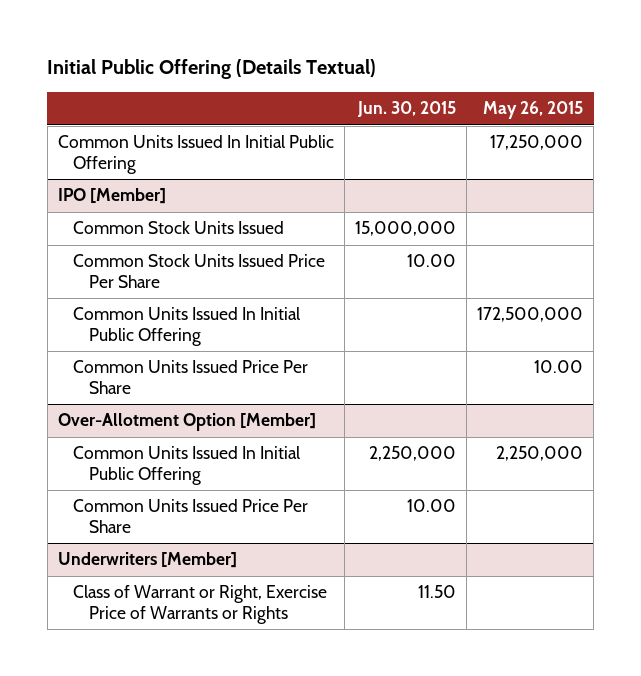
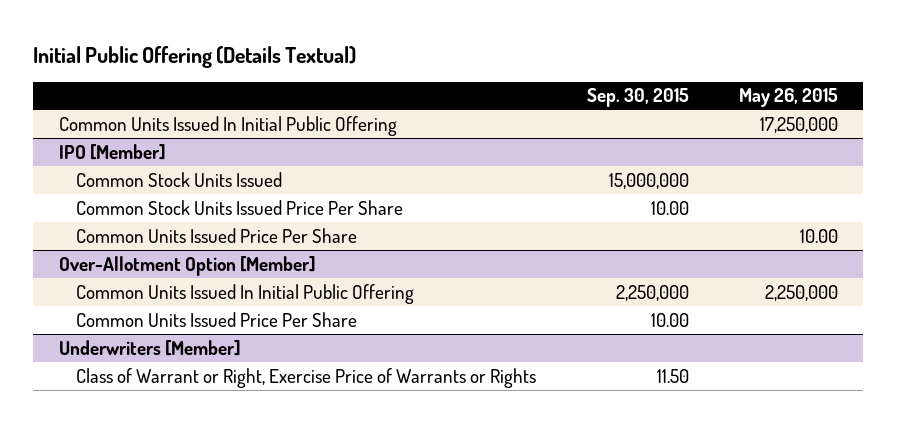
- | Jun. 30, 2015 | May 26, 2015
+ | Sep. 30, 2015 | May 26, 2015
@ IPO [Member]
- Common Units Issued In Initial Public Offering | | 172,500,000

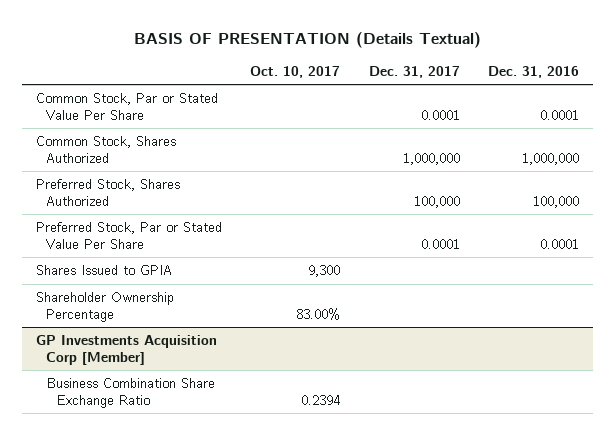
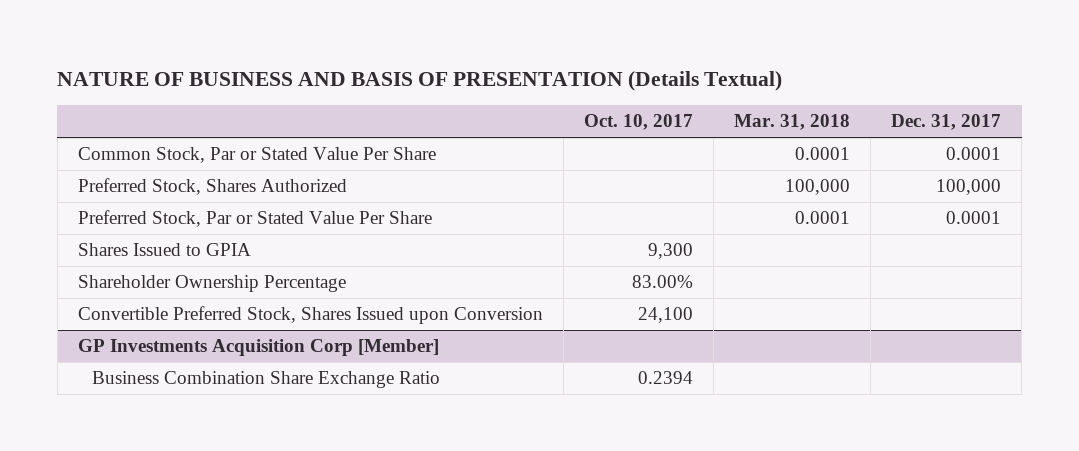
- BASIS OF PRESENTATION (Details Textual)
+ NATURE OF BUSINESS AND BASIS OF PRESENTATION (Details Textual)
- | Oct. 10, 2017 | Dec. 31, 2017 | Dec. 31, 2016
+ | Oct. 10, 2017 | Mar. 31, 2018 | Dec. 31, 2017
- Common Stock, Shares Authorized | | 1,000,000 | 1,000,000
+ Convertible Preferred Stock, Shares Issued upon Conversion | 24,100 | |

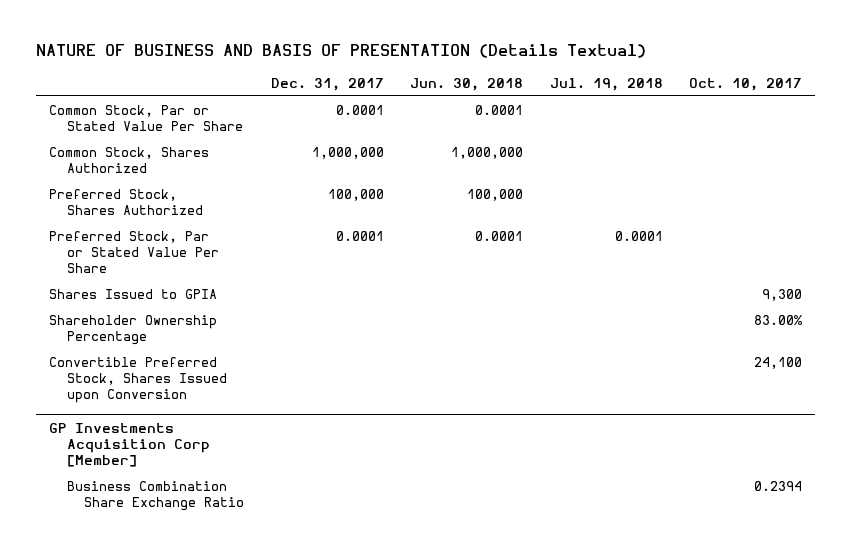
- | Oct. 10, 2017 | Mar. 31, 2018 | Dec. 31, 2017
+ | Dec. 31, 2017 | Jun. 30, 2018 | Jul. 19, 2018 | Oct. 10, 2017
+ Common Stock, Shares Authorized | 1,000,000 | 1,000,000 | |

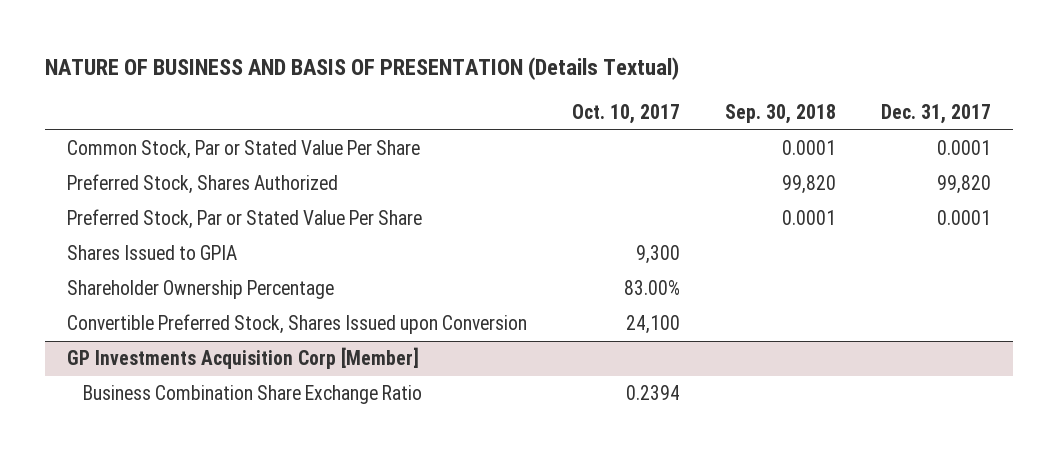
- | Dec. 31, 2017 | Jun. 30, 2018 | Jul. 19, 2018 | Oct. 10, 2017
+ | Oct. 10, 2017 | Sep. 30, 2018 | Dec. 31, 2017
- Common Stock, Shares Authorized | 1,000,000 | 1,000,000 | |
- Preferred Stock, Shares Authorized | 100,000 | 100,000 | |
+ Preferred Stock, Shares Authorized | | 99,820 | 99,820

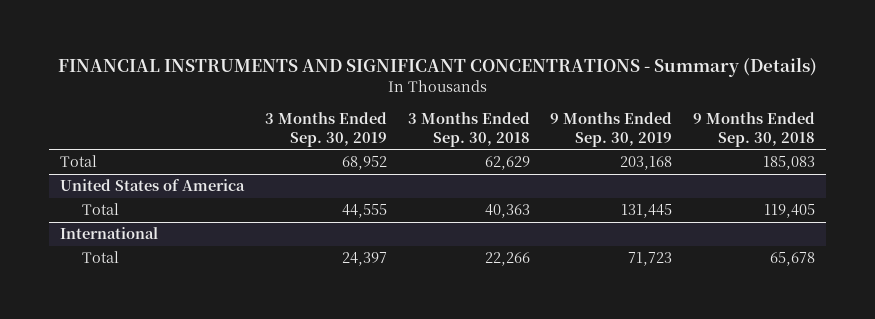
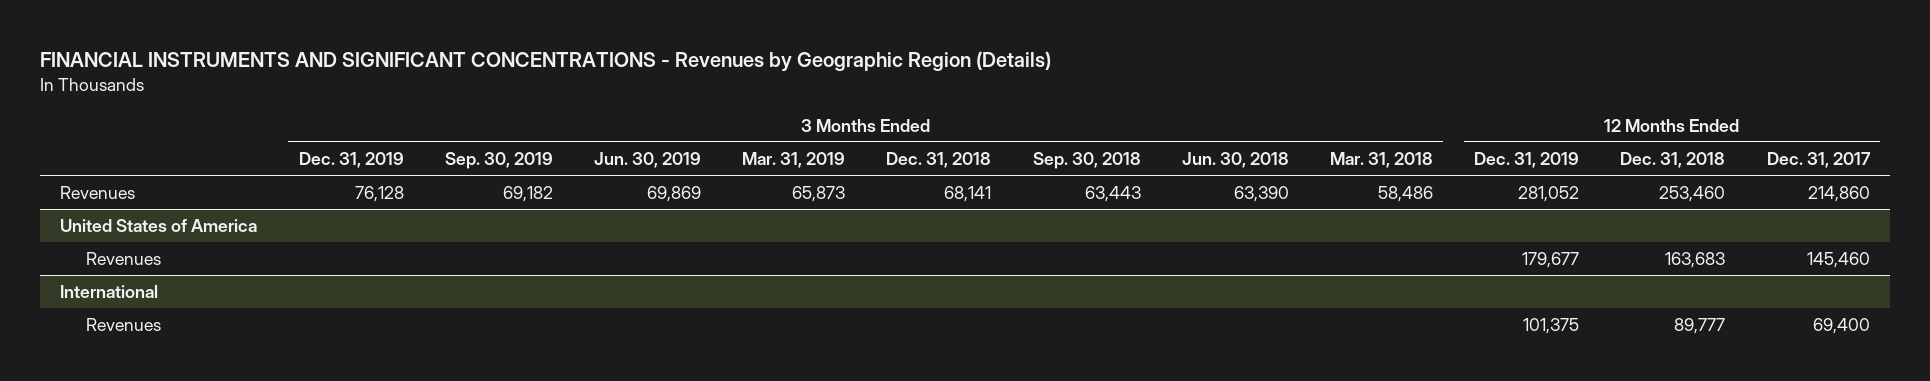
- FINANCIAL INSTRUMENTS AND SIGNIFICANT CONCENTRATIONS - Summary (Details)
+ FINANCIAL INSTRUMENTS AND SIGNIFICANT CONCENTRATIONS - Revenues by Geographic Region (Details)
- | 3 Months Ended Sep. 30, 2019 | 3 Months Ended Sep. 30, 2018 | 9 Months Ended Sep. 30, 2019 | 9 Months Ended Sep. 30, 2018
+ | 3 Months Ended Dec. 31, 2019 | 3 Months Ended Sep. 30, 2019 | 3 Months Ended Jun. 30, 2019 | 3 Months Ended Mar. 31, 2019 | 3 Months Ended Dec. 31, 2018 | 3 Months Ended Sep. 30, 2018 | 3 Months Ended Jun. 30, 2018 | 3 Months Ended Mar. 31, 2018 | 12 Months Ended Dec. 31, 2019 | 12 Months Ended Dec. 31, 2018 | 12 Months Ended Dec. 31, 2017
- Total | 68,952 | 62,629 | 203,168 | 185,083
+ Revenues | 76,128 | 69,182 | 69,869 | 65,873 | 68,141 | 63,443 | 63,390 | 58,486 | 281,052 | 253,460 | 214,860
@ United States of America
- Total | 44,555 | 40,363 | 131,445 | 119,405
+ Revenues | | | | | | | | | 179,677 | 163,683 | 145,460
@ International
- Total | 24,397 | 22,266 | 71,723 | 65,678
+ Revenues | | | | | | | | | 101,375 | 89,777 | 69,400

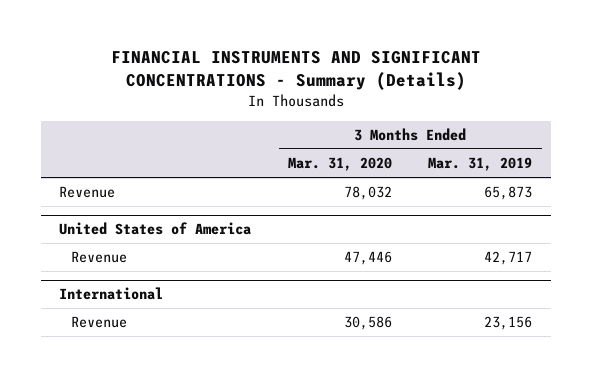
- FINANCIAL INSTRUMENTS AND SIGNIFICANT CONCENTRATIONS - Revenues by Geographic Region (Details)
+ FINANCIAL INSTRUMENTS AND SIGNIFICANT CONCENTRATIONS - Summary (Details)
- | 3 Months Ended Dec. 31, 2019 | 3 Months Ended Sep. 30, 2019 | 3 Months Ended Jun. 30, 2019 | 3 Months Ended Mar. 31, 2019 | 3 Months Ended Dec. 31, 2018 | 3 Months Ended Sep. 30, 2018 | 3 Months Ended Jun. 30, 2018 | 3 Months Ended Mar. 31, 2018 | 12 Months Ended Dec. 31, 2019 | 12 Months Ended Dec. 31, 2018 | 12 Months Ended Dec. 31, 2017
+ | 3 Months Ended Mar. 31, 2020 | 3 Months Ended Mar. 31, 2019
- Revenues | 76,128 | 69,182 | 69,869 | 65,873 | 68,141 | 63,443 | 63,390 | 58,486 | 281,052 | 253,460 | 214,860
+ Revenue | 78,032 | 65,873
@ United States of America
- Revenues | | | | | | | | | 179,677 | 163,683 | 145,460
+ Revenue | 47,446 | 42,717
@ International
- Revenues | | | | | | | | | 101,375 | 89,777 | 69,400
+ Revenue | 30,586 | 23,156

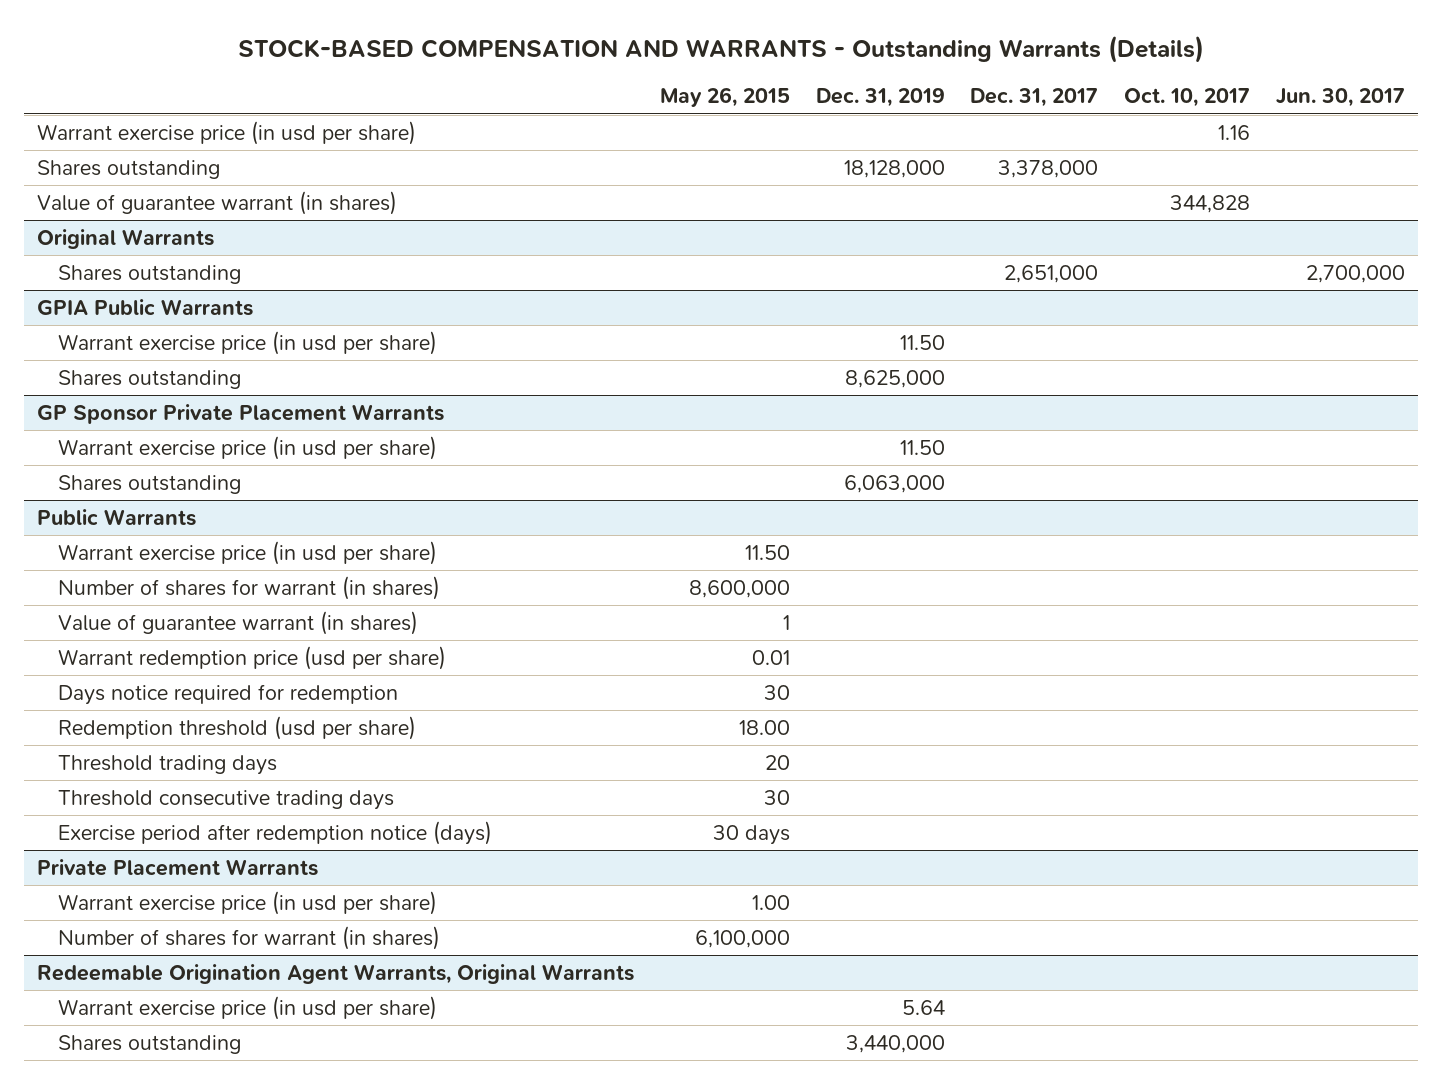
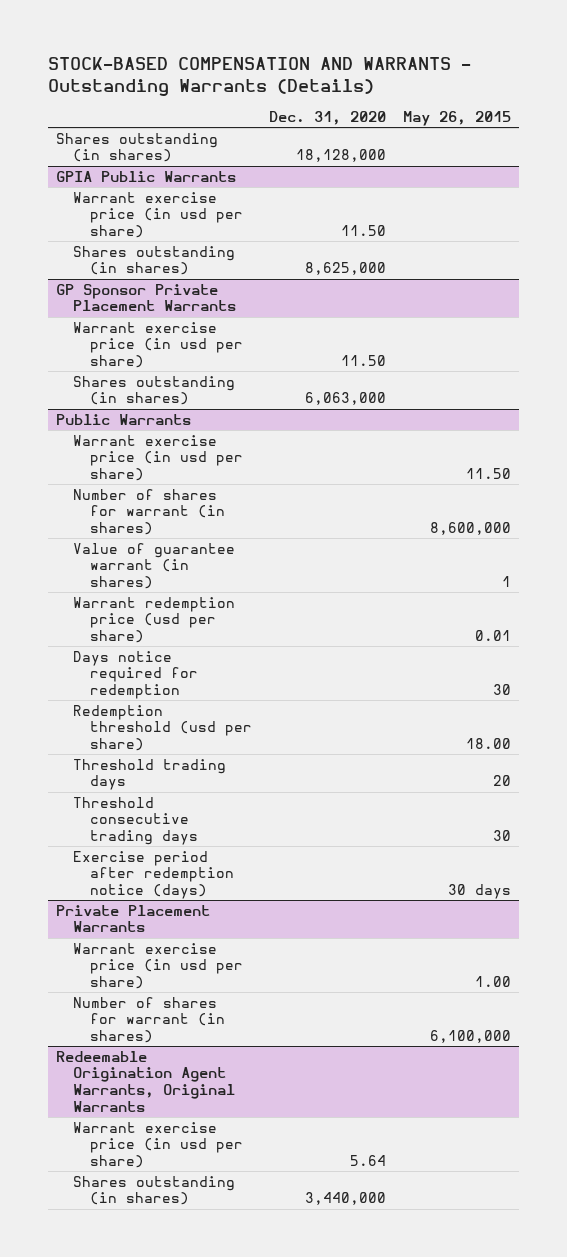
- | May 26, 2015 | Dec. 31, 2019 | Dec. 31, 2017 | Oct. 10, 2017 | Jun. 30, 2017
+ | Dec. 31, 2020 | May 26, 2015
- Warrant exercise price (in usd per share) | | | | 1.16 |
- Shares outstanding | | 18,128,000 | 3,378,000 | |
- Value of guarantee warrant (in shares) | | | | 344,828 |
- Original Warrants
- Shares outstanding | | | 2,651,000 | | 2,700,000
+ Shares outstanding (in shares) | 18,128,000 |
@ GPIA Public Warrants
- Shares outstanding | | 8,625,000 | | |
+ Shares outstanding (in shares) | 8,625,000 |
@ GP Sponsor Private Placement Warrants
- Shares outstanding | | 6,063,000 | | |
+ Shares outstanding (in shares) | 6,063,000 |
@ Redeemable Origination Agent Warrants, Original Warrants
- Shares outstanding | | 3,440,000 | | |
+ Shares outstanding (in shares) | 3,440,000 |

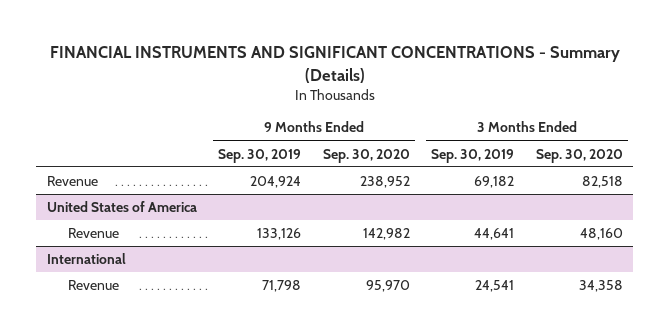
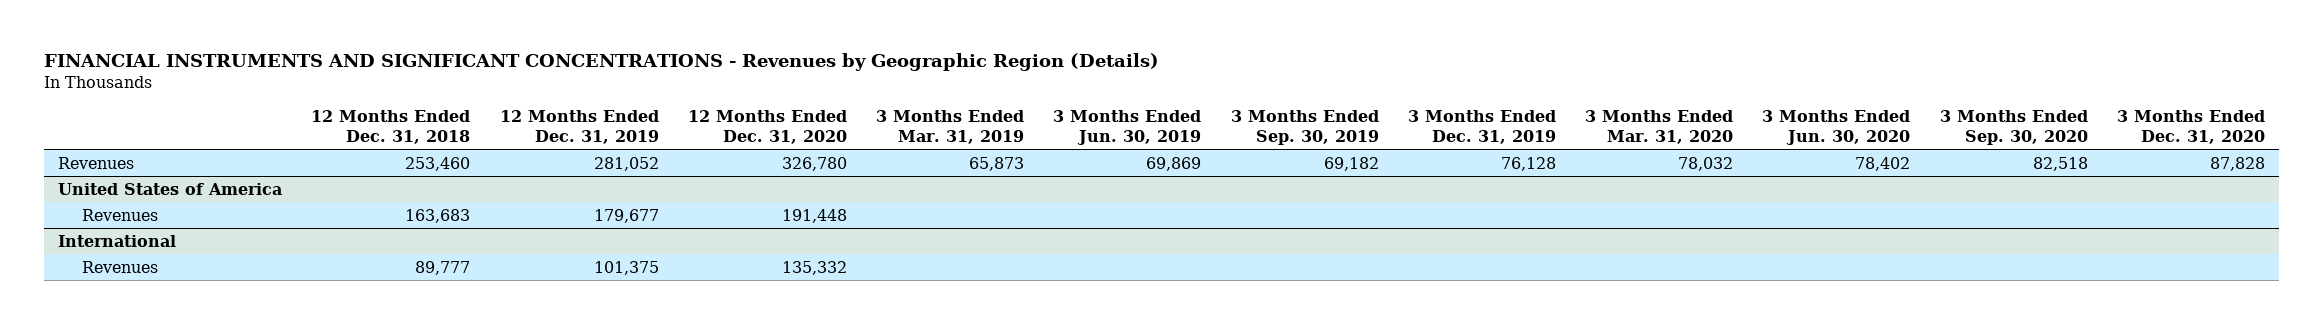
- FINANCIAL INSTRUMENTS AND SIGNIFICANT CONCENTRATIONS - Summary (Details)
+ FINANCIAL INSTRUMENTS AND SIGNIFICANT CONCENTRATIONS - Revenues by Geographic Region (Details)
- | 9 Months Ended Sep. 30, 2019 | 9 Months Ended Sep. 30, 2020 | 3 Months Ended Sep. 30, 2019 | 3 Months Ended Sep. 30, 2020
+ | 12 Months Ended Dec. 31, 2018 | 12 Months Ended Dec. 31, 2019 | 12 Months Ended Dec. 31, 2020 | 3 Months Ended Mar. 31, 2019 | 3 Months Ended Jun. 30, 2019 | 3 Months Ended Sep. 30, 2019 | 3 Months Ended Dec. 31, 2019 | 3 Months Ended Mar. 31, 2020 | 3 Months Ended Jun. 30, 2020 | 3 Months Ended Sep. 30, 2020 | 3 Months Ended Dec. 31, 2020
- Revenue | 204,924 | 238,952 | 69,182 | 82,518
+ Revenues | 253,460 | 281,052 | 326,780 | 65,873 | 69,869 | 69,182 | 76,128 | 78,032 | 78,402 | 82,518 | 87,828
@ United States of America
- Revenue | 133,126 | 142,982 | 44,641 | 48,160
+ Revenues | 163,683 | 179,677 | 191,448 | | | | | | | |
@ International
- Revenue | 71,798 | 95,970 | 24,541 | 34,358
+ Revenues | 89,777 | 101,375 | 135,332 | | | | | | | |

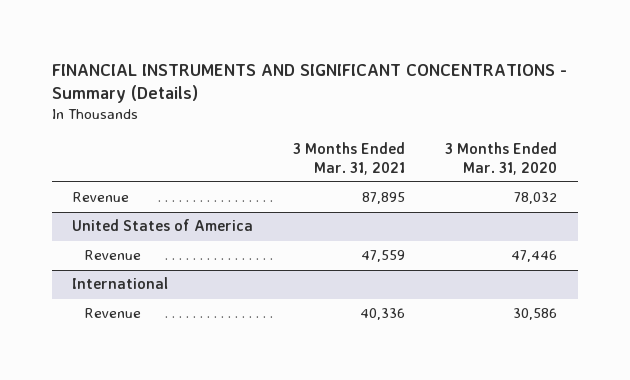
- FINANCIAL INSTRUMENTS AND SIGNIFICANT CONCENTRATIONS - Revenues by Geographic Region (Details)
+ FINANCIAL INSTRUMENTS AND SIGNIFICANT CONCENTRATIONS - Summary (Details)
- | 12 Months Ended Dec. 31, 2018 | 12 Months Ended Dec. 31, 2019 | 12 Months Ended Dec. 31, 2020 | 3 Months Ended Mar. 31, 2019 | 3 Months Ended Jun. 30, 2019 | 3 Months Ended Sep. 30, 2019 | 3 Months Ended Dec. 31, 2019 | 3 Months Ended Mar. 31, 2020 | 3 Months Ended Jun. 30, 2020 | 3 Months Ended Sep. 30, 2020 | 3 Months Ended Dec. 31, 2020
+ | 3 Months Ended Mar. 31, 2021 | 3 Months Ended Mar. 31, 2020
- Revenues | 253,460 | 281,052 | 326,780 | 65,873 | 69,869 | 69,182 | 76,128 | 78,032 | 78,402 | 82,518 | 87,828
+ Revenue | 87,895 | 78,032
@ United States of America
- Revenues | 163,683 | 179,677 | 191,448 | | | | | | | |
+ Revenue | 47,559 | 47,446
@ International
- Revenues | 89,777 | 101,375 | 135,332 | | | | | | | |
+ Revenue | 40,336 | 30,586

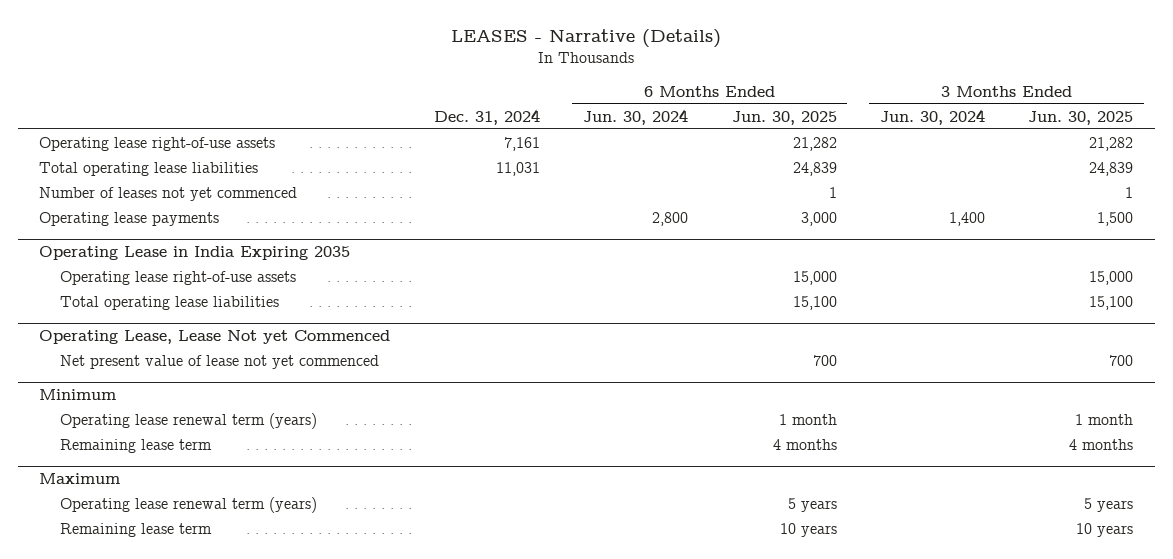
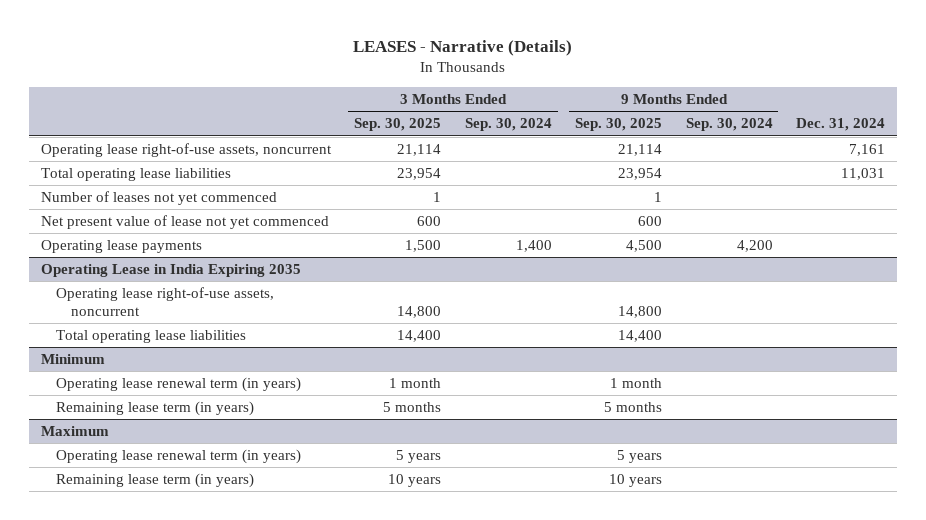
- | Dec. 31, 2024 | 6 Months Ended Jun. 30, 2024 | 6 Months Ended Jun. 30, 2025 | 3 Months Ended Jun. 30, 2024 | 3 Months Ended Jun. 30, 2025
+ | 3 Months Ended Sep. 30, 2025 | 3 Months Ended Sep. 30, 2024 | 9 Months Ended Sep. 30, 2025 | 9 Months Ended Sep. 30, 2024 | Dec. 31, 2024
- Operating lease right-of-use assets | 7,161 | | 21,282 | | 21,282
+ Operating lease right-of-use assets, noncurrent | 21,114 | | 21,114 | | 7,161
+ Net present value of lease not yet commenced | 600 | | 600 | |
@ Operating Lease in India Expiring 2035
- Operating lease right-of-use assets | | | 15,000 | | 15,000
+ Operating lease right-of-use assets, noncurrent | 14,800 | | 14,800 | |
- Operating Lease, Lease Not yet Commenced
- Net present value of lease not yet commenced | | | 700 | | 700
@ Minimum
- Operating lease renewal term (years) | | | 1 month | | 1 month
- Remaining lease term | | | 4 months | | 4 months
+ Operating lease renewal term (in years) | 1 month | | 1 month | |
+ Remaining lease term (in years) | 5 months | | 5 months | |
@ Maximum
- Operating lease renewal term (years) | | | 5 years | | 5 years
- Remaining lease term | | | 10 years | | 10 years
+ Operating lease renewal term (in years) | 5 years | | 5 years | |
+ Remaining lease term (in years) | 10 years | | 10 years | |

